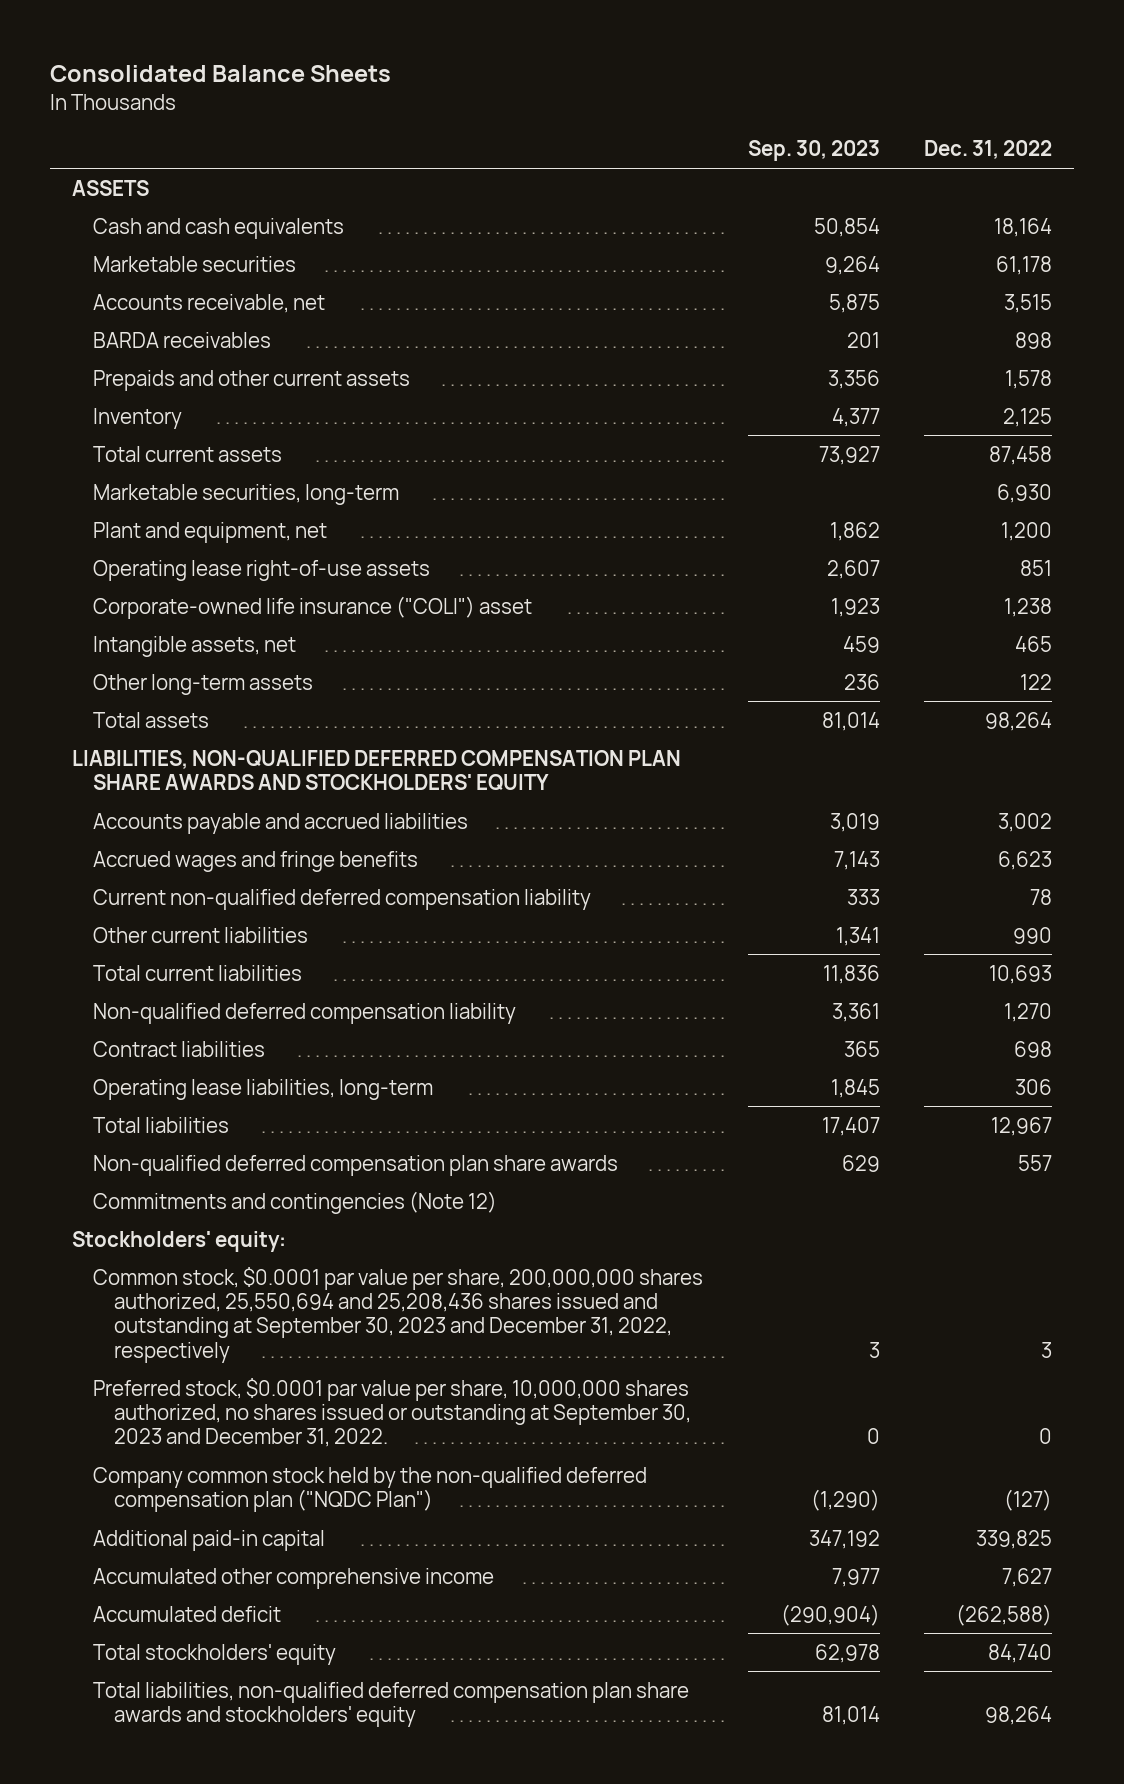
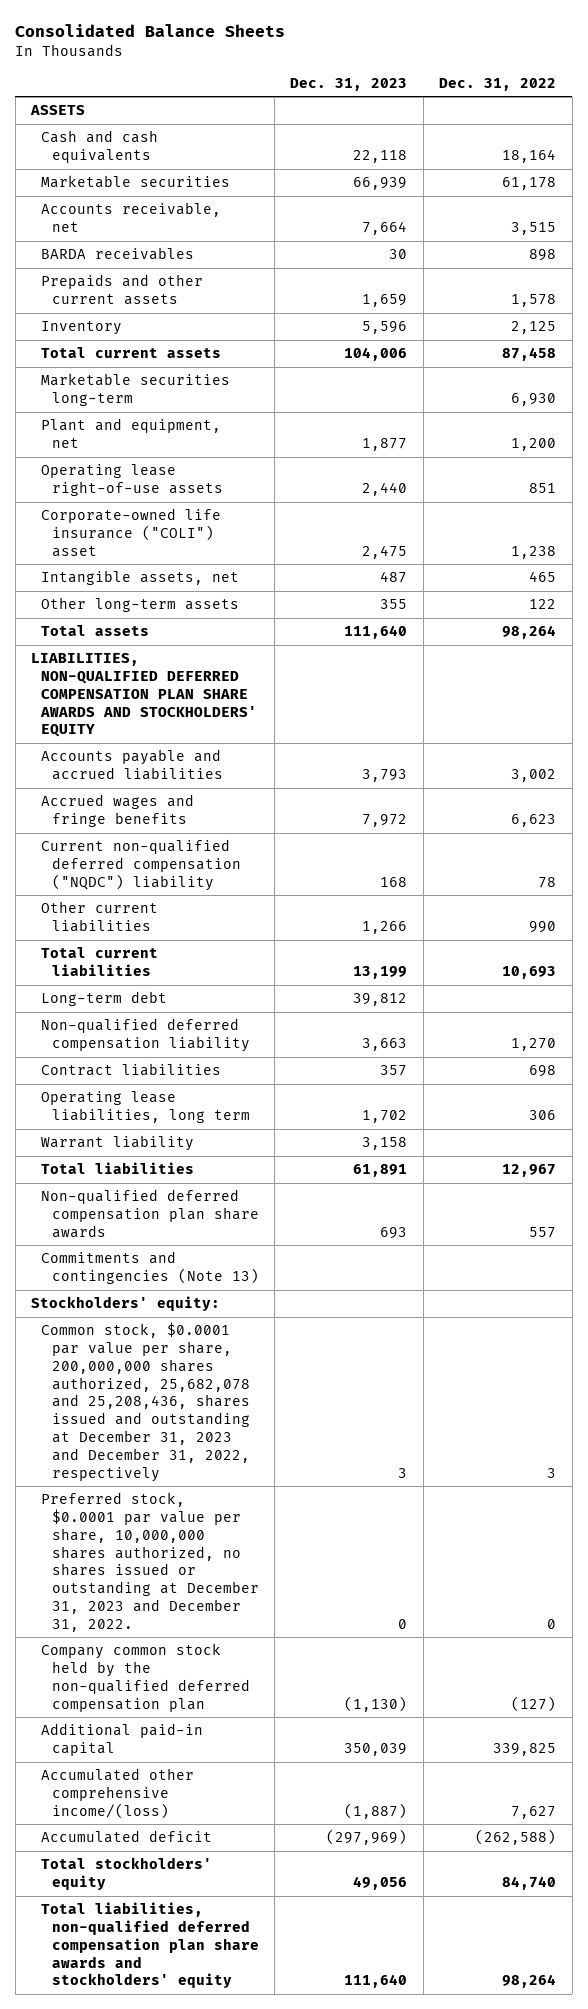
- | Sep. 30, 2023 | Dec. 31, 2022
+ | Dec. 31, 2023 | Dec. 31, 2022
- Marketable securities, long-term | | 6,930
+ Marketable securities long-term | | 6,930
- Current non-qualified deferred compensation liability | 333 | 78
+ Current non-qualified deferred compensation ("NQDC") liability | 168 | 78
+ Long-term debt | 39,812 |
- Operating lease liabilities, long-term | 1,845 | 306
+ Operating lease liabilities, long term | 1,702 | 306
+ Warrant liability | 3,158 |
- Commitments and contingencies (Note 12)
+ Commitments and contingencies (Note 13)
- Common stock, $0.0001 par value per share, 200,000,000 shares authorized, 25,550,694 and 25,208,436 shares issued and outstanding at September 30, 2023 and December 31, 2022, respectively | 3 | 3
- Preferred stock, $0.0001 par value per share, 10,000,000 shares authorized, no shares issued or outstanding at September 30, 2023 and December 31, 2022. | 0 | 0
- Company common stock held by the non-qualified deferred compensation plan ("NQDC Plan") | (1,290) | (127)
+ Common stock, $0.0001 par value per share, 200,000,000 shares authorized, 25,682,078 and 25,208,436, shares issued and outstanding at December 31, 2023 and December 31, 2022, respectively | 3 | 3
+ Preferred stock, $0.0001 par value per share, 10,000,000 shares authorized, no shares issued or outstanding at December 31, 2023 and December 31, 2022. | 0 | 0
+ Company common stock held by the non-qualified deferred compensation plan | (1,130) | (127)
- Accumulated other comprehensive income | 7,977 | 7,627
+ Accumulated other comprehensive income/(loss) | (1,887) | 7,627

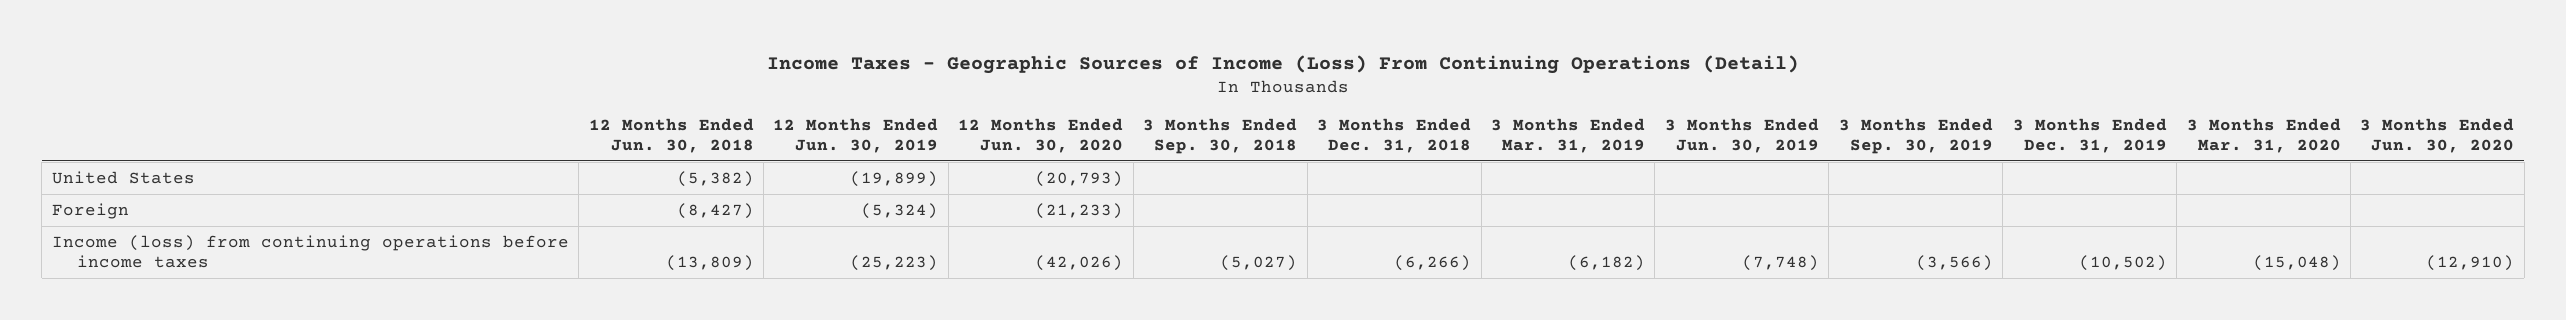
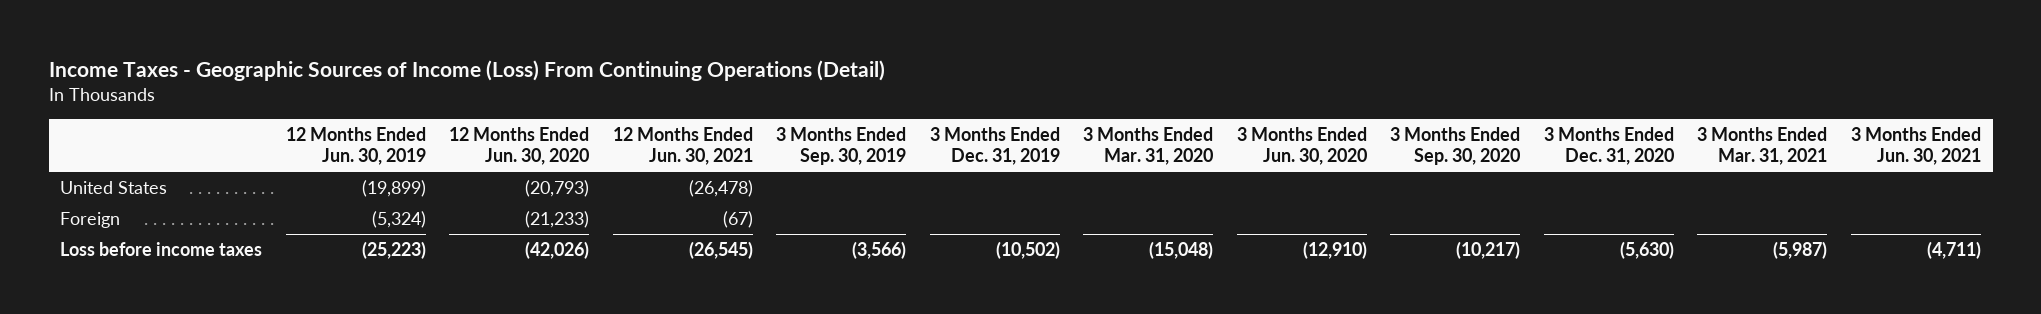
- | 12 Months Ended Jun. 30, 2018 | 12 Months Ended Jun. 30, 2019 | 12 Months Ended Jun. 30, 2020 | 3 Months Ended Sep. 30, 2018 | 3 Months Ended Dec. 31, 2018 | 3 Months Ended Mar. 31, 2019 | 3 Months Ended Jun. 30, 2019 | 3 Months Ended Sep. 30, 2019 | 3 Months Ended Dec. 31, 2019 | 3 Months Ended Mar. 31, 2020 | 3 Months Ended Jun. 30, 2020
+ | 12 Months Ended Jun. 30, 2019 | 12 Months Ended Jun. 30, 2020 | 12 Months Ended Jun. 30, 2021 | 3 Months Ended Sep. 30, 2019 | 3 Months Ended Dec. 31, 2019 | 3 Months Ended Mar. 31, 2020 | 3 Months Ended Jun. 30, 2020 | 3 Months Ended Sep. 30, 2020 | 3 Months Ended Dec. 31, 2020 | 3 Months Ended Mar. 31, 2021 | 3 Months Ended Jun. 30, 2021
- Income (loss) from continuing operations before income taxes | (13,809) | (25,223) | (42,026) | (5,027) | (6,266) | (6,182) | (7,748) | (3,566) | (10,502) | (15,048) | (12,910)
+ Loss before income taxes | (25,223) | (42,026) | (26,545) | (3,566) | (10,502) | (15,048) | (12,910) | (10,217) | (5,630) | (5,987) | (4,711)

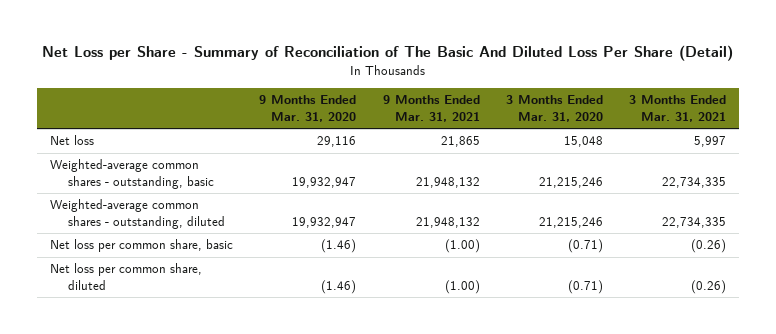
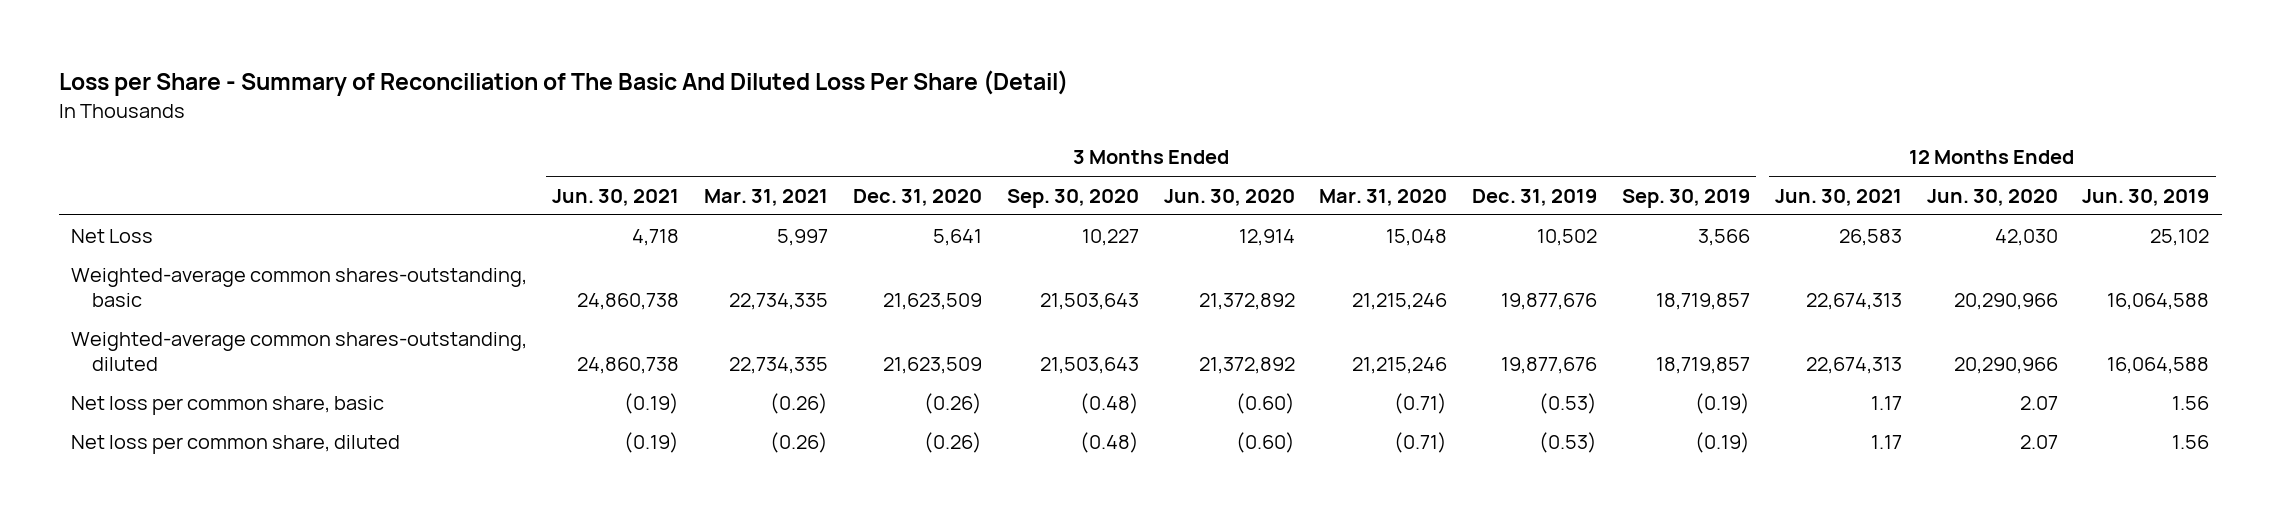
- Net Loss per Share - Summary of Reconciliation of The Basic And Diluted Loss Per Share (Detail)
+ Loss per Share - Summary of Reconciliation of The Basic And Diluted Loss Per Share (Detail)
- | 9 Months Ended Mar. 31, 2020 | 9 Months Ended Mar. 31, 2021 | 3 Months Ended Mar. 31, 2020 | 3 Months Ended Mar. 31, 2021
+ | 3 Months Ended Jun. 30, 2021 | 3 Months Ended Mar. 31, 2021 | 3 Months Ended Dec. 31, 2020 | 3 Months Ended Sep. 30, 2020 | 3 Months Ended Jun. 30, 2020 | 3 Months Ended Mar. 31, 2020 | 3 Months Ended Dec. 31, 2019 | 3 Months Ended Sep. 30, 2019 | 12 Months Ended Jun. 30, 2021 | 12 Months Ended Jun. 30, 2020 | 12 Months Ended Jun. 30, 2019
- Net loss | 29,116 | 21,865 | 15,048 | 5,997
- Weighted-average common shares - outstanding, basic | 19,932,947 | 21,948,132 | 21,215,246 | 22,734,335
- Weighted-average common shares - outstanding, diluted | 19,932,947 | 21,948,132 | 21,215,246 | 22,734,335
+ Net Loss | 4,718 | 5,997 | 5,641 | 10,227 | 12,914 | 15,048 | 10,502 | 3,566 | 26,583 | 42,030 | 25,102
+ Weighted-average common shares-outstanding, basic | 24,860,738 | 22,734,335 | 21,623,509 | 21,503,643 | 21,372,892 | 21,215,246 | 19,877,676 | 18,719,857 | 22,674,313 | 20,290,966 | 16,064,588
+ Weighted-average common shares-outstanding, diluted | 24,860,738 | 22,734,335 | 21,623,509 | 21,503,643 | 21,372,892 | 21,215,246 | 19,877,676 | 18,719,857 | 22,674,313 | 20,290,966 | 16,064,588

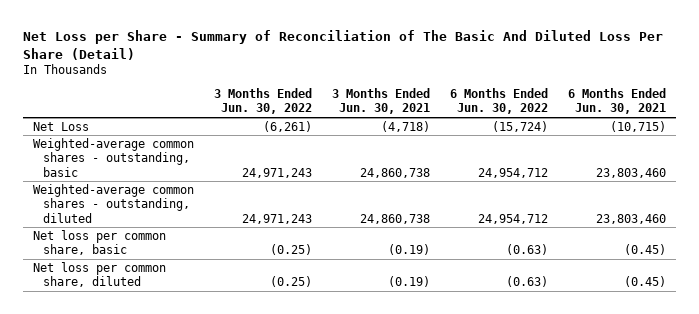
- Loss per Share - Summary of Reconciliation of The Basic And Diluted Loss Per Share (Detail)
+ Net Loss per Share - Summary of Reconciliation of The Basic And Diluted Loss Per Share (Detail)
- | 3 Months Ended Jun. 30, 2021 | 3 Months Ended Mar. 31, 2021 | 3 Months Ended Dec. 31, 2020 | 3 Months Ended Sep. 30, 2020 | 3 Months Ended Jun. 30, 2020 | 3 Months Ended Mar. 31, 2020 | 3 Months Ended Dec. 31, 2019 | 3 Months Ended Sep. 30, 2019 | 12 Months Ended Jun. 30, 2021 | 12 Months Ended Jun. 30, 2020 | 12 Months Ended Jun. 30, 2019
+ | 3 Months Ended Jun. 30, 2022 | 3 Months Ended Jun. 30, 2021 | 6 Months Ended Jun. 30, 2022 | 6 Months Ended Jun. 30, 2021
- Net Loss | 4,718 | 5,997 | 5,641 | 10,227 | 12,914 | 15,048 | 10,502 | 3,566 | 26,583 | 42,030 | 25,102
- Weighted-average common shares-outstanding, basic | 24,860,738 | 22,734,335 | 21,623,509 | 21,503,643 | 21,372,892 | 21,215,246 | 19,877,676 | 18,719,857 | 22,674,313 | 20,290,966 | 16,064,588
- Weighted-average common shares-outstanding, diluted | 24,860,738 | 22,734,335 | 21,623,509 | 21,503,643 | 21,372,892 | 21,215,246 | 19,877,676 | 18,719,857 | 22,674,313 | 20,290,966 | 16,064,588
+ Net Loss | (6,261) | (4,718) | (15,724) | (10,715)
+ Weighted-average common shares - outstanding, basic | 24,971,243 | 24,860,738 | 24,954,712 | 23,803,460
+ Weighted-average common shares - outstanding, diluted | 24,971,243 | 24,860,738 | 24,954,712 | 23,803,460

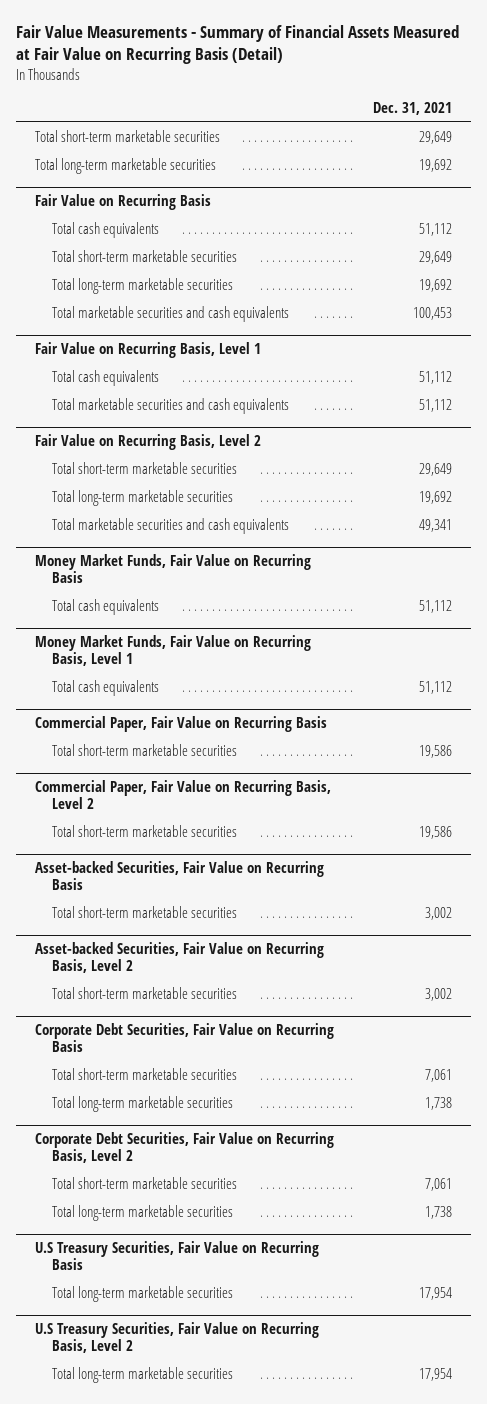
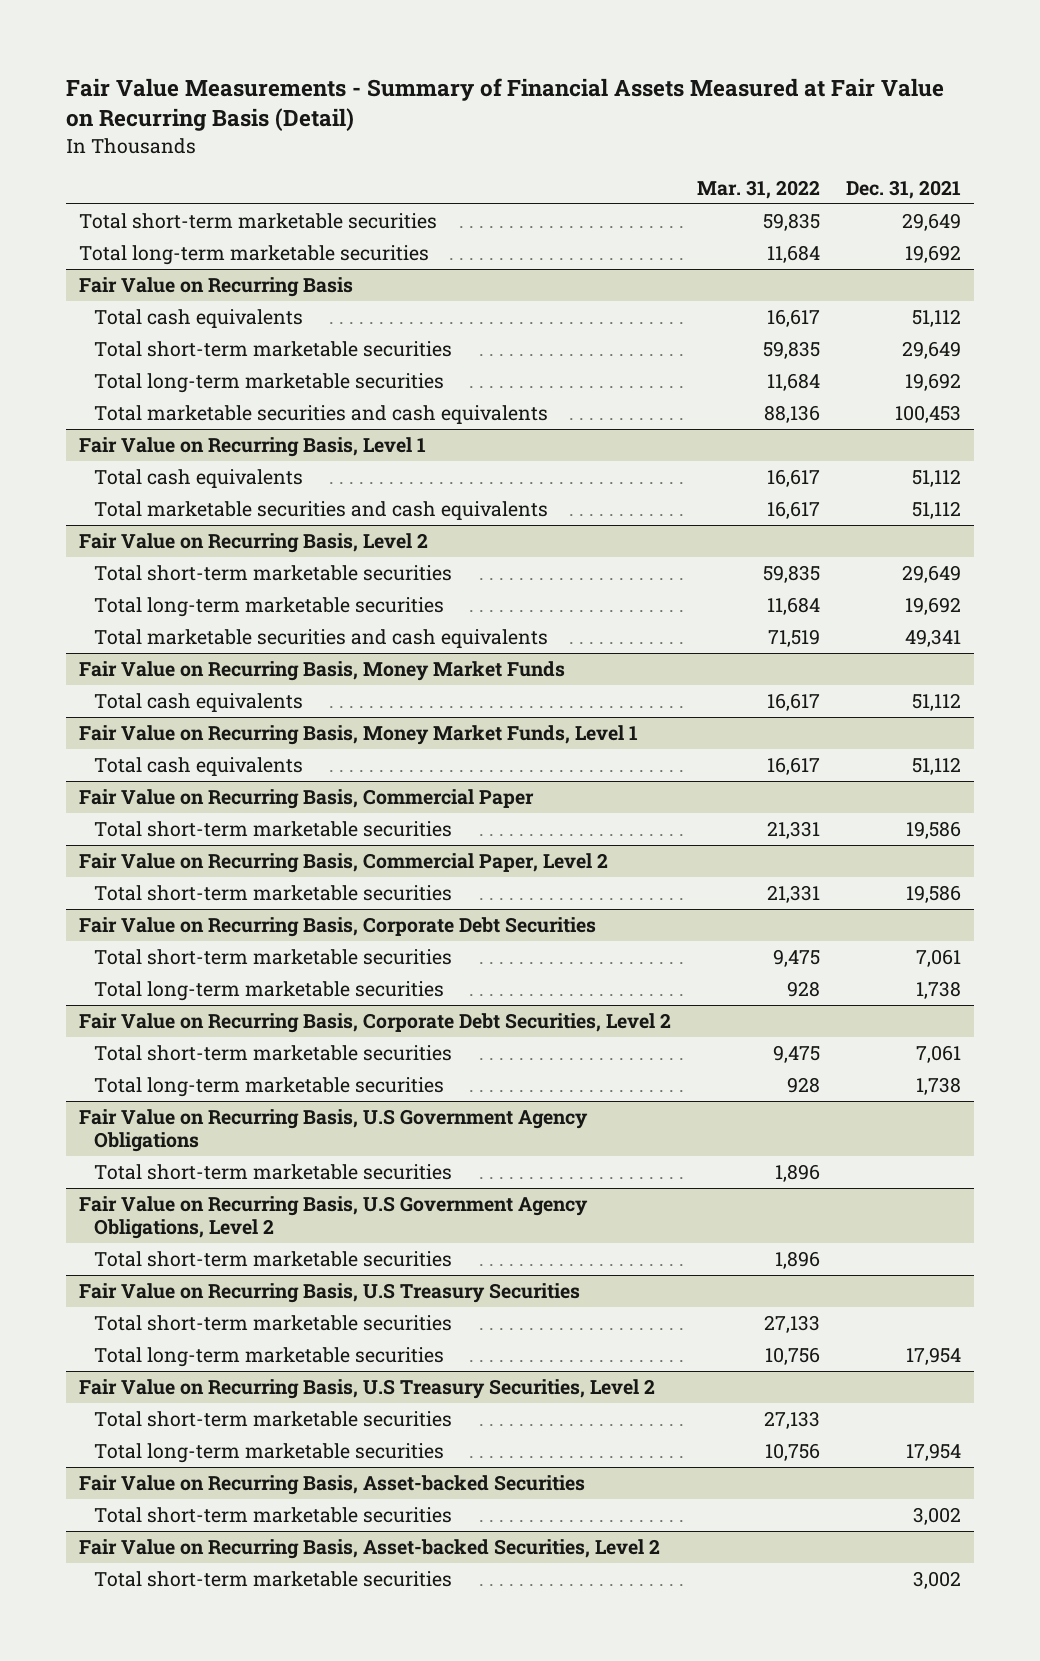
- | Dec. 31, 2021
+ | Mar. 31, 2022 | Dec. 31, 2021
- Money Market Funds, Fair Value on Recurring Basis
+ Fair Value on Recurring Basis, Money Market Funds
- Money Market Funds, Fair Value on Recurring Basis, Level 1
+ Fair Value on Recurring Basis, Money Market Funds, Level 1
- Commercial Paper, Fair Value on Recurring Basis
+ Fair Value on Recurring Basis, Commercial Paper
- Commercial Paper, Fair Value on Recurring Basis, Level 2
+ Fair Value on Recurring Basis, Commercial Paper, Level 2
- Asset-backed Securities, Fair Value on Recurring Basis
- Total short-term marketable securities | 3,002
- Asset-backed Securities, Fair Value on Recurring Basis, Level 2
- Total short-term marketable securities | 3,002
- Corporate Debt Securities, Fair Value on Recurring Basis
+ Fair Value on Recurring Basis, Corporate Debt Securities
- Corporate Debt Securities, Fair Value on Recurring Basis, Level 2
+ Fair Value on Recurring Basis, Corporate Debt Securities, Level 2
- U.S Treasury Securities, Fair Value on Recurring Basis
+ Fair Value on Recurring Basis, U.S Government Agency Obligations
+ Total short-term marketable securities | 1,896 |
+ Fair Value on Recurring Basis, U.S Government Agency Obligations, Level 2
+ Total short-term marketable securities | 1,896 |
+ Fair Value on Recurring Basis, U.S Treasury Securities
+ Total short-term marketable securities | 27,133 |
- U.S Treasury Securities, Fair Value on Recurring Basis, Level 2
+ Fair Value on Recurring Basis, U.S Treasury Securities, Level 2
+ Total short-term marketable securities | 27,133 |
+ Fair Value on Recurring Basis, Asset-backed Securities
+ Total short-term marketable securities | | 3,002
+ Fair Value on Recurring Basis, Asset-backed Securities, Level 2
+ Total short-term marketable securities | | 3,002

